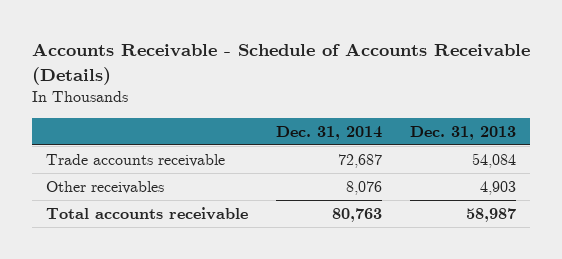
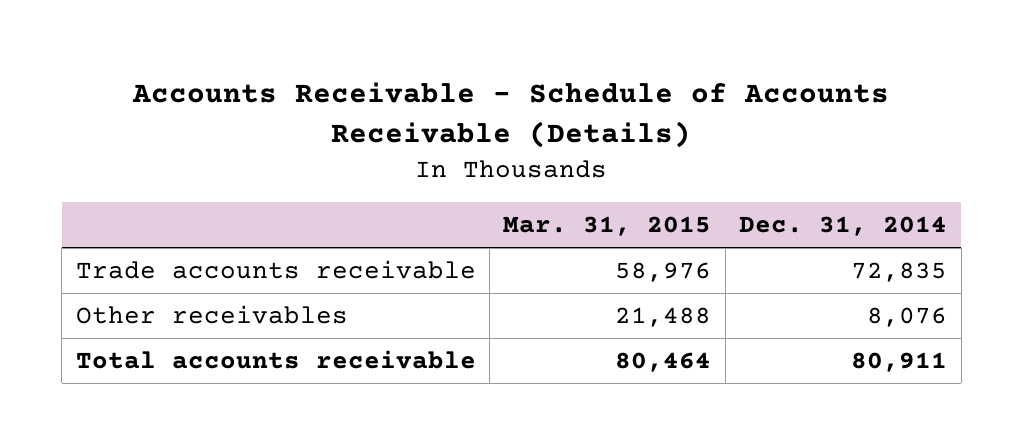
- | Dec. 31, 2014 | Dec. 31, 2013
+ | Mar. 31, 2015 | Dec. 31, 2014
- Trade accounts receivable | 72,687 | 54,084
+ Trade accounts receivable | 58,976 | 72,835
- Total accounts receivable | 80,763 | 58,987
+ Total accounts receivable | 80,464 | 80,911

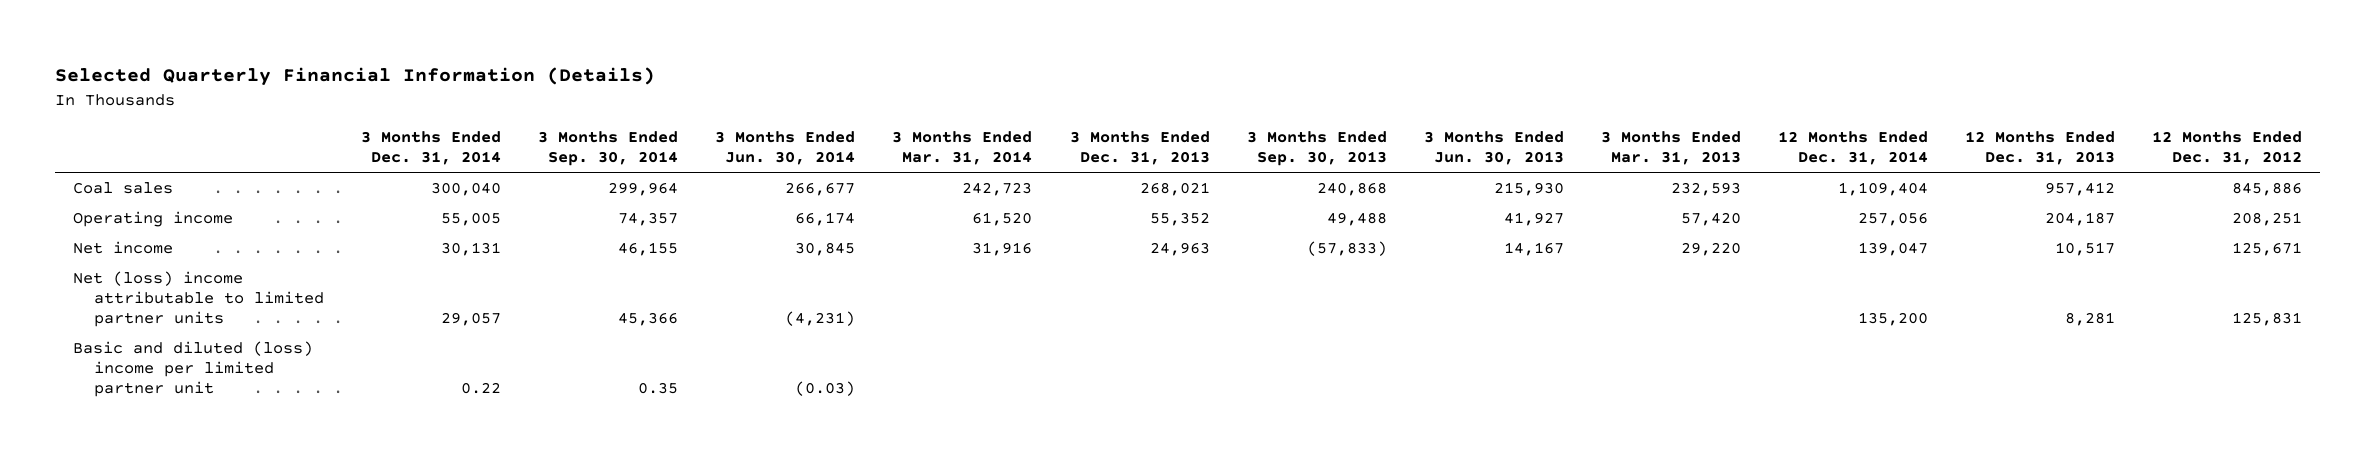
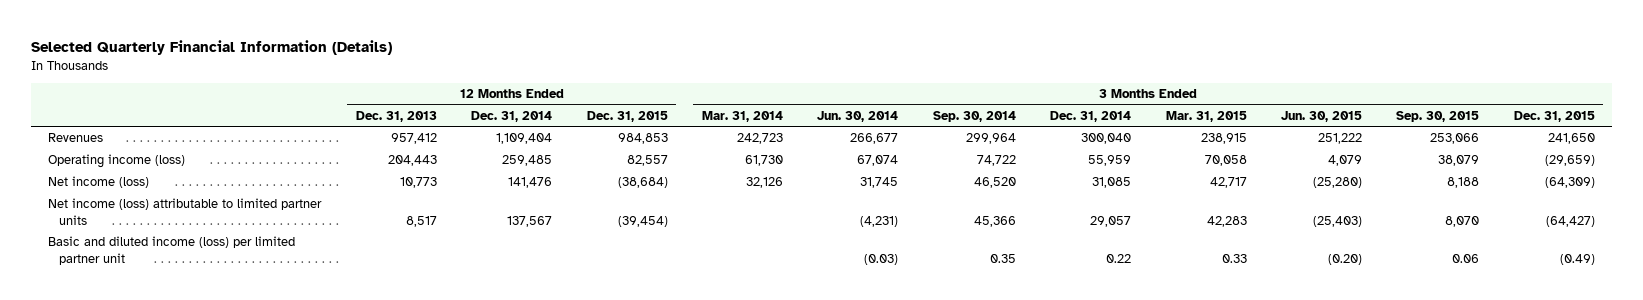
- | 3 Months Ended Dec. 31, 2014 | 3 Months Ended Sep. 30, 2014 | 3 Months Ended Jun. 30, 2014 | 3 Months Ended Mar. 31, 2014 | 3 Months Ended Dec. 31, 2013 | 3 Months Ended Sep. 30, 2013 | 3 Months Ended Jun. 30, 2013 | 3 Months Ended Mar. 31, 2013 | 12 Months Ended Dec. 31, 2014 | 12 Months Ended Dec. 31, 2013 | 12 Months Ended Dec. 31, 2012
+ | 12 Months Ended Dec. 31, 2013 | 12 Months Ended Dec. 31, 2014 | 12 Months Ended Dec. 31, 2015 | 3 Months Ended Mar. 31, 2014 | 3 Months Ended Jun. 30, 2014 | 3 Months Ended Sep. 30, 2014 | 3 Months Ended Dec. 31, 2014 | 3 Months Ended Mar. 31, 2015 | 3 Months Ended Jun. 30, 2015 | 3 Months Ended Sep. 30, 2015 | 3 Months Ended Dec. 31, 2015
- Coal sales | 300,040 | 299,964 | 266,677 | 242,723 | 268,021 | 240,868 | 215,930 | 232,593 | 1,109,404 | 957,412 | 845,886
- Operating income | 55,005 | 74,357 | 66,174 | 61,520 | 55,352 | 49,488 | 41,927 | 57,420 | 257,056 | 204,187 | 208,251
- Net income | 30,131 | 46,155 | 30,845 | 31,916 | 24,963 | (57,833) | 14,167 | 29,220 | 139,047 | 10,517 | 125,671
- Net (loss) income attributable to limited partner units | 29,057 | 45,366 | (4,231) | | | | | | 135,200 | 8,281 | 125,831
- Basic and diluted (loss) income per limited partner unit | 0.22 | 0.35 | (0.03) | | | | | | | |
+ Revenues | 957,412 | 1,109,404 | 984,853 | 242,723 | 266,677 | 299,964 | 300,040 | 238,915 | 251,222 | 253,066 | 241,650
+ Operating income (loss) | 204,443 | 259,485 | 82,557 | 61,730 | 67,074 | 74,722 | 55,959 | 70,058 | 4,079 | 38,079 | (29,659)
+ Net income (loss) | 10,773 | 141,476 | (38,684) | 32,126 | 31,745 | 46,520 | 31,085 | 42,717 | (25,280) | 8,188 | (64,309)
+ Net income (loss) attributable to limited partner units | 8,517 | 137,567 | (39,454) | | (4,231) | 45,366 | 29,057 | 42,283 | (25,403) | 8,070 | (64,427)
+ Basic and diluted income (loss) per limited partner unit | | | | | (0.03) | 0.35 | 0.22 | 0.33 | (0.20) | 0.06 | (0.49)

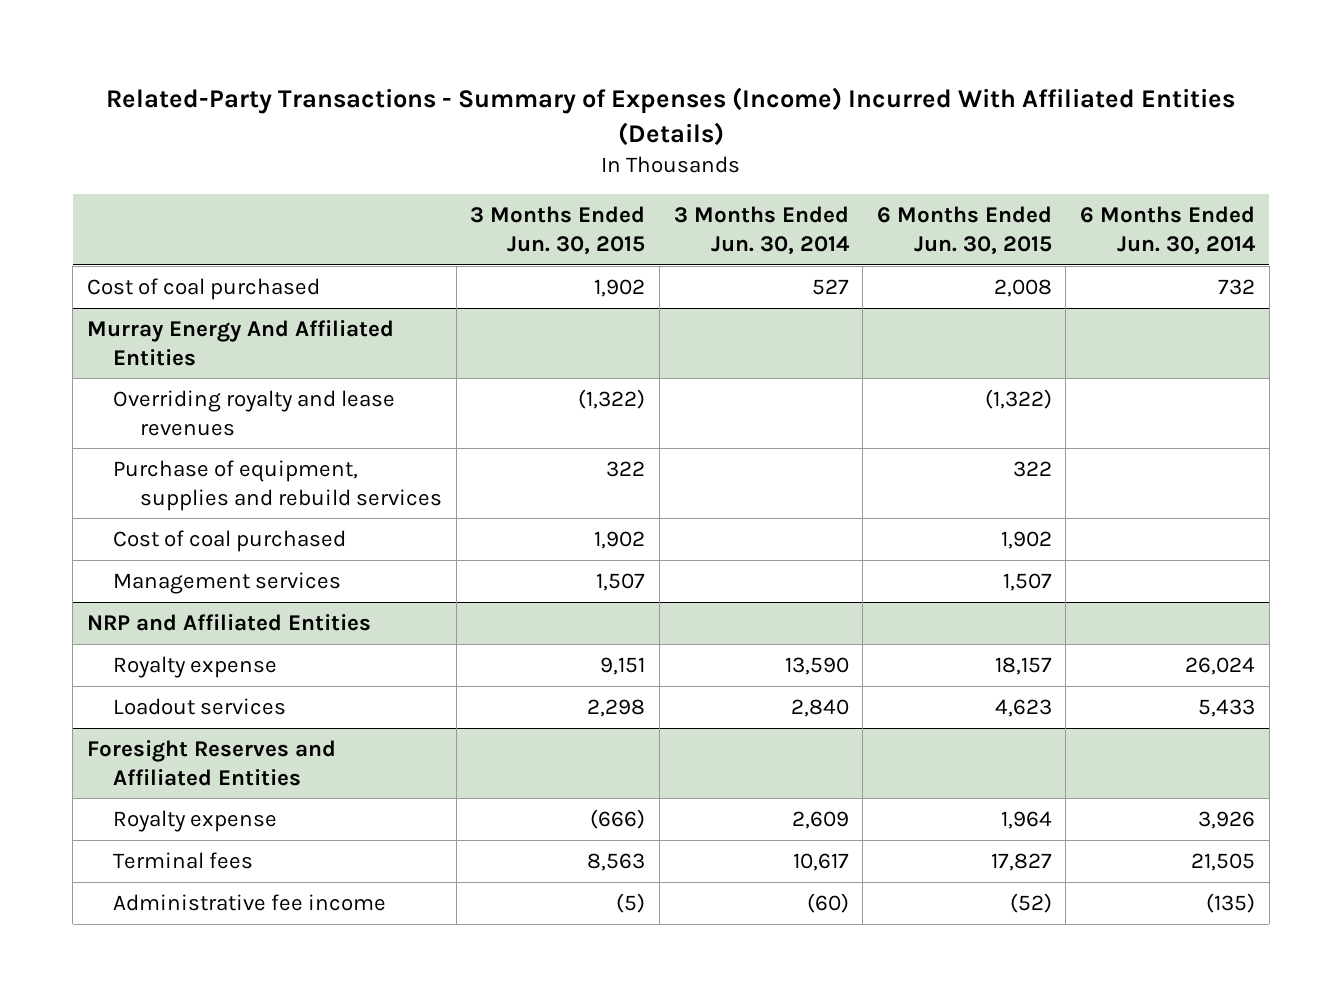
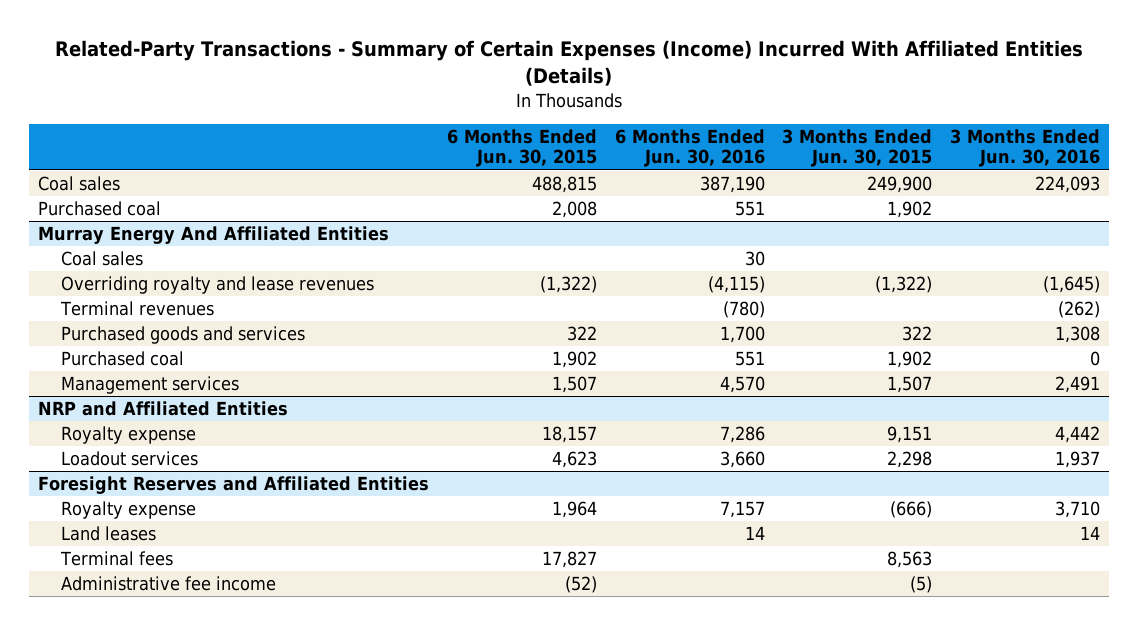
- Related-Party Transactions - Summary of Expenses (Income) Incurred With Affiliated Entities (Details)
+ Related-Party Transactions - Summary of Certain Expenses (Income) Incurred With Affiliated Entities (Details)
- | 3 Months Ended Jun. 30, 2015 | 3 Months Ended Jun. 30, 2014 | 6 Months Ended Jun. 30, 2015 | 6 Months Ended Jun. 30, 2014
+ | 6 Months Ended Jun. 30, 2015 | 6 Months Ended Jun. 30, 2016 | 3 Months Ended Jun. 30, 2015 | 3 Months Ended Jun. 30, 2016
- Cost of coal purchased | 1,902 | 527 | 2,008 | 732
+ Coal sales | 488,815 | 387,190 | 249,900 | 224,093
+ Purchased coal | 2,008 | 551 | 1,902 |
@ Murray Energy And Affiliated Entities
+ Coal sales | | 30 | |
- Purchase of equipment, supplies and rebuild services | 322 | | 322 |
- Cost of coal purchased | 1,902 | | 1,902 |
+ Terminal revenues | | (780) | | (262)
+ Purchased goods and services | 322 | 1,700 | 322 | 1,308
+ Purchased coal | 1,902 | 551 | 1,902 | 0
@ Foresight Reserves and Affiliated Entities
+ Land leases | | 14 | | 14

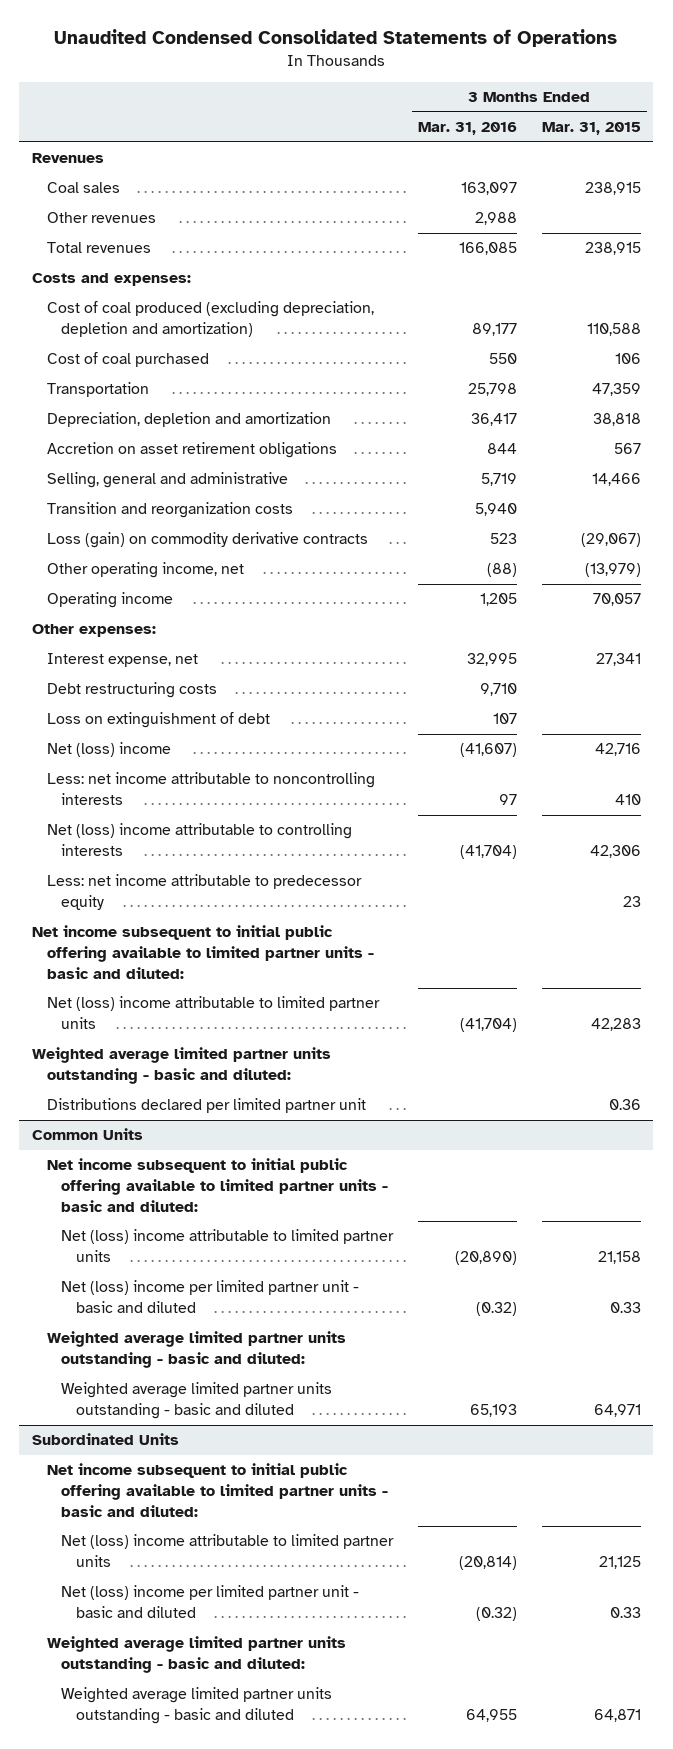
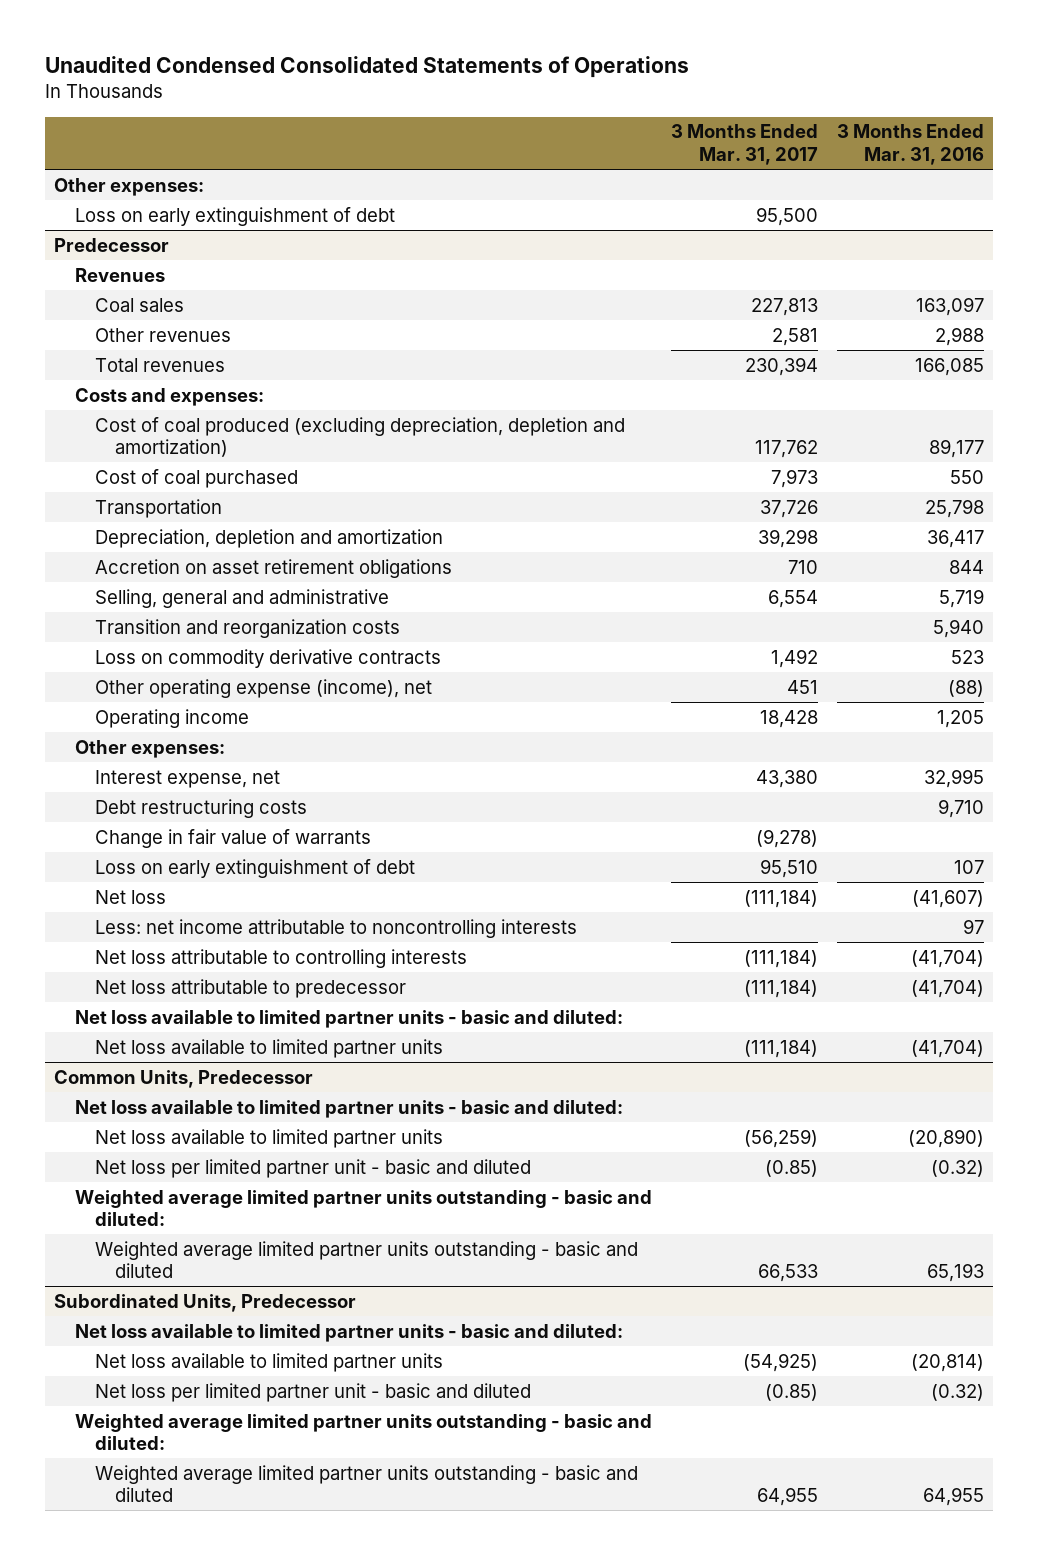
- | 3 Months Ended Mar. 31, 2016 | 3 Months Ended Mar. 31, 2015
+ | 3 Months Ended Mar. 31, 2017 | 3 Months Ended Mar. 31, 2016
+ Other expenses:
+ Loss on early extinguishment of debt | 95,500 |
+ Predecessor
- Loss (gain) on commodity derivative contracts | 523 | (29,067)
- Other operating income, net | (88) | (13,979)
+ Loss on commodity derivative contracts | 1,492 | 523
+ Other operating expense (income), net | 451 | (88)
- Loss on extinguishment of debt | 107 |
- Net (loss) income | (41,607) | 42,716
+ Change in fair value of warrants | (9,278) |
+ Loss on early extinguishment of debt | 95,510 | 107
+ Net loss | (111,184) | (41,607)
- Net (loss) income attributable to controlling interests | (41,704) | 42,306
- Less: net income attributable to predecessor equity | | 23
- Net income subsequent to initial public offering available to limited partner units - basic and diluted:
- Net (loss) income attributable to limited partner units | (41,704) | 42,283
- Weighted average limited partner units outstanding - basic and diluted:
- Distributions declared per limited partner unit | | 0.36
- Common Units
- Net income subsequent to initial public offering available to limited partner units - basic and diluted:
- Net (loss) income attributable to limited partner units | (20,890) | 21,158
- Net (loss) income per limited partner unit - basic and diluted | (0.32) | 0.33
+ Net loss attributable to controlling interests | (111,184) | (41,704)
+ Net loss attributable to predecessor | (111,184) | (41,704)
+ Net loss available to limited partner units - basic and diluted:
+ Net loss available to limited partner units | (111,184) | (41,704)
+ Common Units, Predecessor
+ Net loss available to limited partner units - basic and diluted:
+ Net loss available to limited partner units | (56,259) | (20,890)
+ Net loss per limited partner unit - basic and diluted | (0.85) | (0.32)
- Subordinated Units
- Net income subsequent to initial public offering available to limited partner units - basic and diluted:
- Net (loss) income attributable to limited partner units | (20,814) | 21,125
- Net (loss) income per limited partner unit - basic and diluted | (0.32) | 0.33
+ Subordinated Units, Predecessor
+ Net loss available to limited partner units - basic and diluted:
+ Net loss available to limited partner units | (54,925) | (20,814)
+ Net loss per limited partner unit - basic and diluted | (0.85) | (0.32)

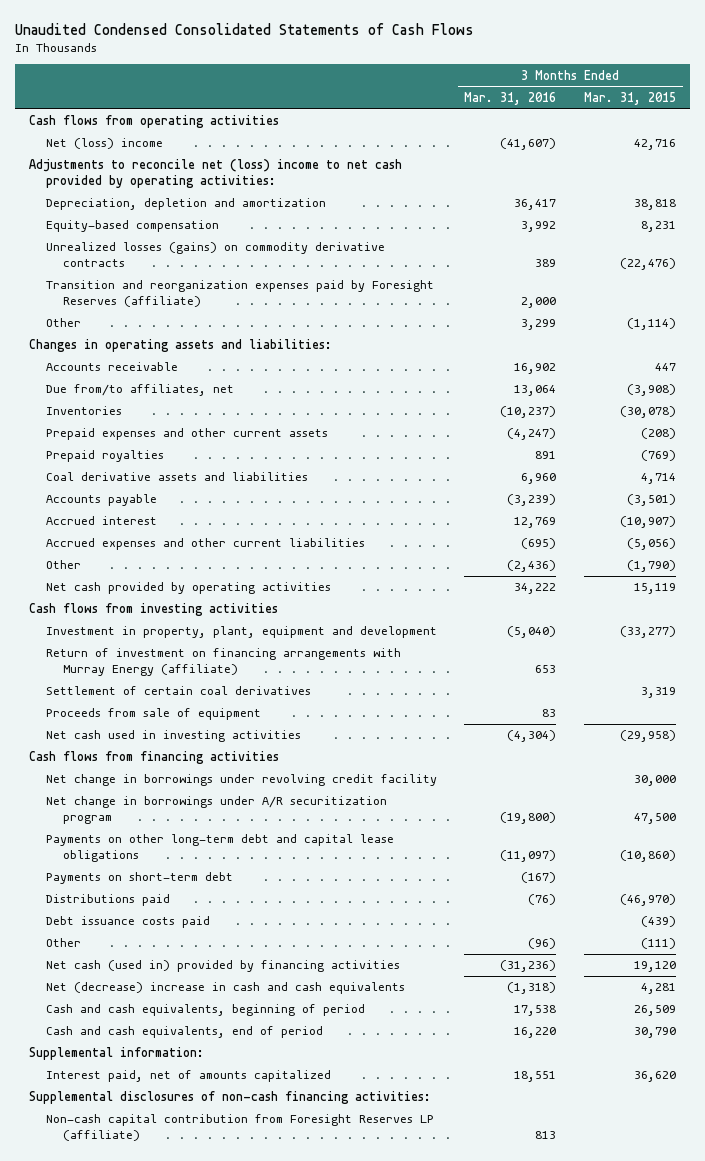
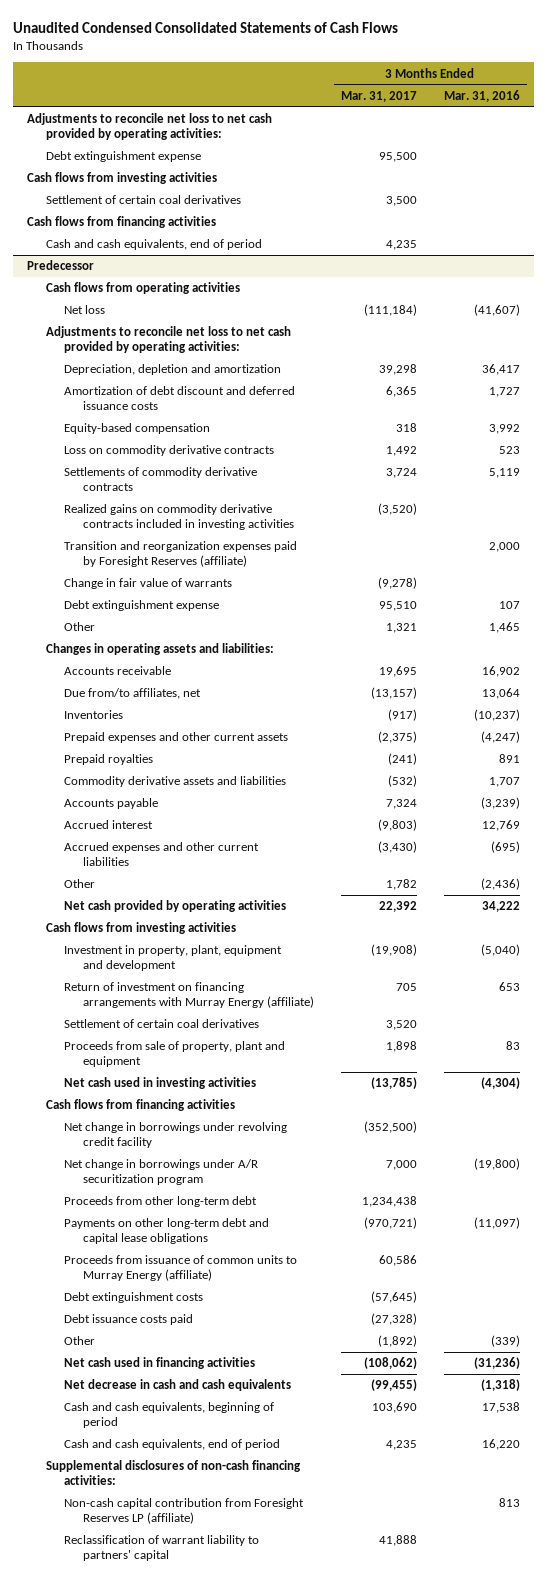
- | 3 Months Ended Mar. 31, 2016 | 3 Months Ended Mar. 31, 2015
+ | 3 Months Ended Mar. 31, 2017 | 3 Months Ended Mar. 31, 2016
+ Adjustments to reconcile net loss to net cash provided by operating activities:
+ Debt extinguishment expense | 95,500 |
+ Cash flows from investing activities
+ Settlement of certain coal derivatives | 3,500 |
+ Cash flows from financing activities
+ Cash and cash equivalents, end of period | 4,235 |
+ Predecessor
- Net (loss) income | (41,607) | 42,716
- Adjustments to reconcile net (loss) income to net cash provided by operating activities:
+ Net loss | (111,184) | (41,607)
+ Adjustments to reconcile net loss to net cash provided by operating activities:
+ Amortization of debt discount and deferred issuance costs | 6,365 | 1,727
- Unrealized losses (gains) on commodity derivative contracts | 389 | (22,476)
+ Loss on commodity derivative contracts | 1,492 | 523
+ Settlements of commodity derivative contracts | 3,724 | 5,119
+ Realized gains on commodity derivative contracts included in investing activities | (3,520) |
- Other | 3,299 | (1,114)
+ Change in fair value of warrants | (9,278) |
+ Debt extinguishment expense | 95,510 | 107
+ Other | 1,321 | 1,465
- Coal derivative assets and liabilities | 6,960 | 4,714
+ Commodity derivative assets and liabilities | (532) | 1,707
- Proceeds from sale of equipment | 83 |
+ Proceeds from sale of property, plant and equipment | 1,898 | 83
+ Proceeds from other long-term debt | 1,234,438 |
- Payments on short-term debt | (167) |
- Distributions paid | (76) | (46,970)
+ Proceeds from issuance of common units to Murray Energy (affiliate) | 60,586 |
+ Debt extinguishment costs | (57,645) |
- Other | (96) | (111)
- Net cash (used in) provided by financing activities | (31,236) | 19,120
- Net (decrease) increase in cash and cash equivalents | (1,318) | 4,281
+ Other | (1,892) | (339)
+ Net cash used in financing activities | (108,062) | (31,236)
+ Net decrease in cash and cash equivalents | (99,455) | (1,318)
- Supplemental information:
- Interest paid, net of amounts capitalized | 18,551 | 36,620
+ Reclassification of warrant liability to partners' capital | 41,888 |

